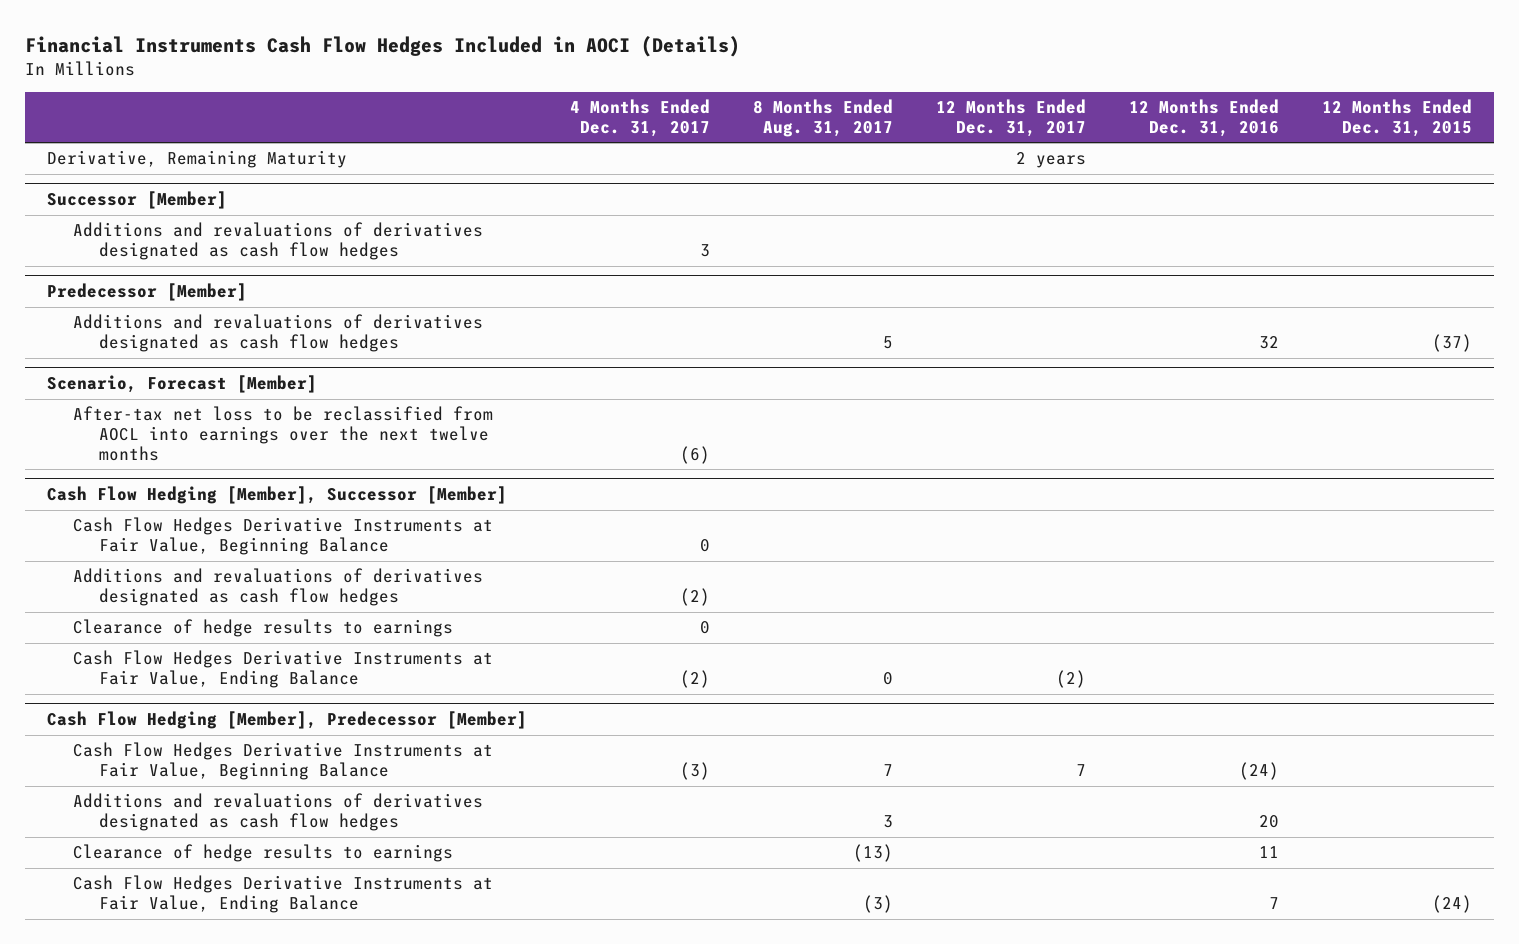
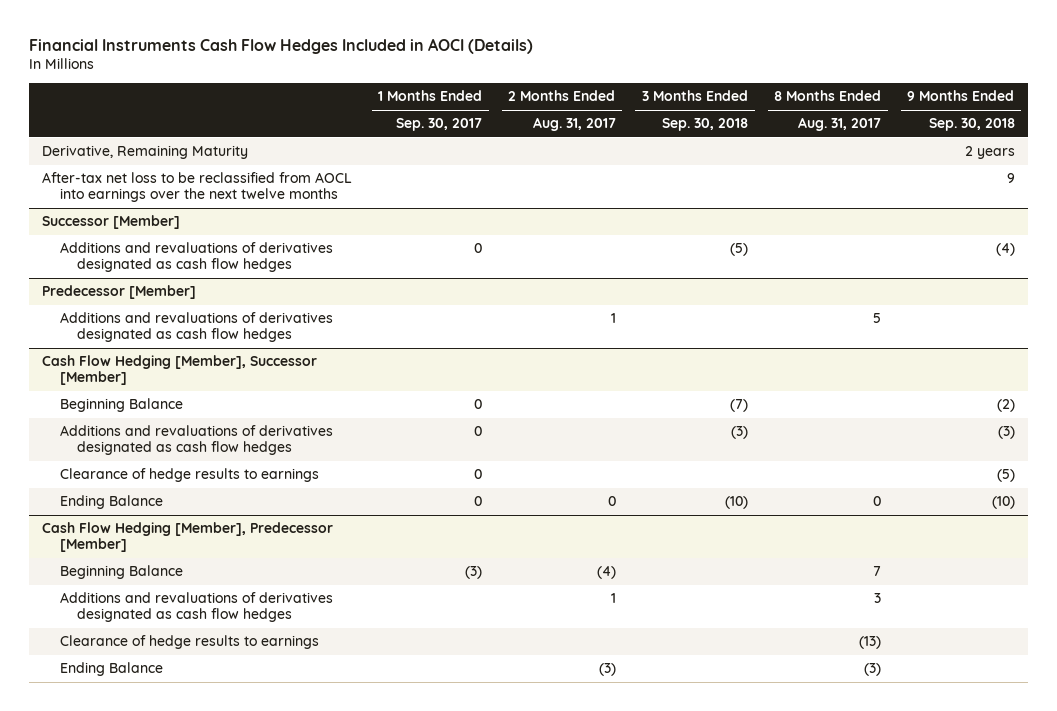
- | 4 Months Ended Dec. 31, 2017 | 8 Months Ended Aug. 31, 2017 | 12 Months Ended Dec. 31, 2017 | 12 Months Ended Dec. 31, 2016 | 12 Months Ended Dec. 31, 2015
+ | 1 Months Ended Sep. 30, 2017 | 2 Months Ended Aug. 31, 2017 | 3 Months Ended Sep. 30, 2018 | 8 Months Ended Aug. 31, 2017 | 9 Months Ended Sep. 30, 2018
+ After-tax net loss to be reclassified from AOCL into earnings over the next twelve months | | | | | 9
- Scenario, Forecast [Member]
- After-tax net loss to be reclassified from AOCL into earnings over the next twelve months | (6) | | | |
@ Cash Flow Hedging [Member], Successor [Member]
- Cash Flow Hedges Derivative Instruments at Fair Value, Beginning Balance | 0 | | | |
+ Beginning Balance | 0 | | (7) | | (2)
- Cash Flow Hedges Derivative Instruments at Fair Value, Ending Balance | (2) | 0 | (2) | |
+ Ending Balance | 0 | 0 | (10) | 0 | (10)
@ Cash Flow Hedging [Member], Predecessor [Member]
- Cash Flow Hedges Derivative Instruments at Fair Value, Beginning Balance | (3) | 7 | 7 | (24) |
+ Beginning Balance | (3) | (4) | | 7 |
- Cash Flow Hedges Derivative Instruments at Fair Value, Ending Balance | | (3) | | 7 | (24)
+ Ending Balance | | (3) | | (3) |

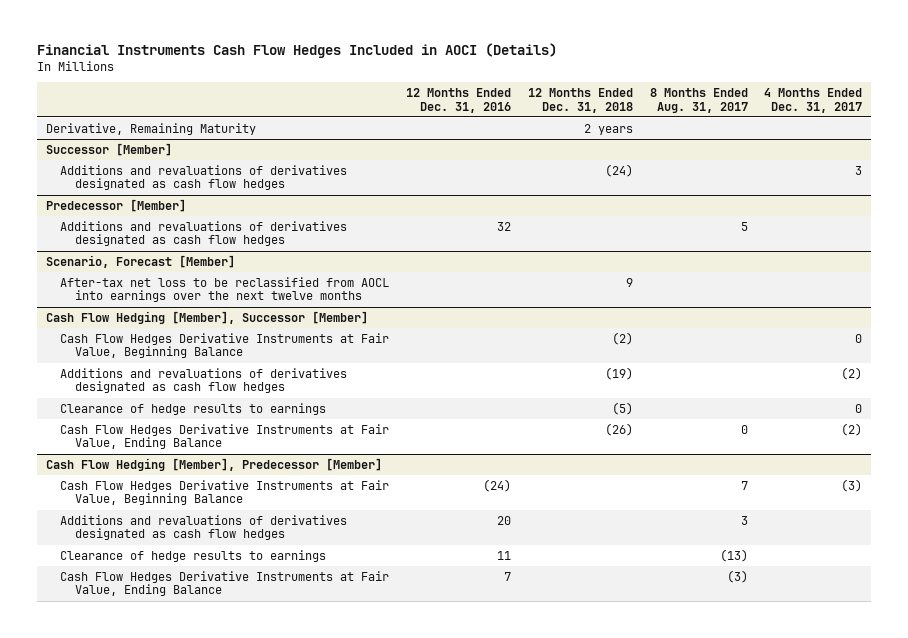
- | 1 Months Ended Sep. 30, 2017 | 2 Months Ended Aug. 31, 2017 | 3 Months Ended Sep. 30, 2018 | 8 Months Ended Aug. 31, 2017 | 9 Months Ended Sep. 30, 2018
+ | 12 Months Ended Dec. 31, 2016 | 12 Months Ended Dec. 31, 2018 | 8 Months Ended Aug. 31, 2017 | 4 Months Ended Dec. 31, 2017
- After-tax net loss to be reclassified from AOCL into earnings over the next twelve months | | | | | 9
+ Scenario, Forecast [Member]
+ After-tax net loss to be reclassified from AOCL into earnings over the next twelve months | | 9 | |
@ Cash Flow Hedging [Member], Successor [Member]
- Beginning Balance | 0 | | (7) | | (2)
+ Cash Flow Hedges Derivative Instruments at Fair Value, Beginning Balance | | (2) | | 0
- Ending Balance | 0 | 0 | (10) | 0 | (10)
+ Cash Flow Hedges Derivative Instruments at Fair Value, Ending Balance | | (26) | 0 | (2)
@ Cash Flow Hedging [Member], Predecessor [Member]
- Beginning Balance | (3) | (4) | | 7 |
+ Cash Flow Hedges Derivative Instruments at Fair Value, Beginning Balance | (24) | | 7 | (3)
- Ending Balance | | (3) | | (3) |
+ Cash Flow Hedges Derivative Instruments at Fair Value, Ending Balance | 7 | | (3) |

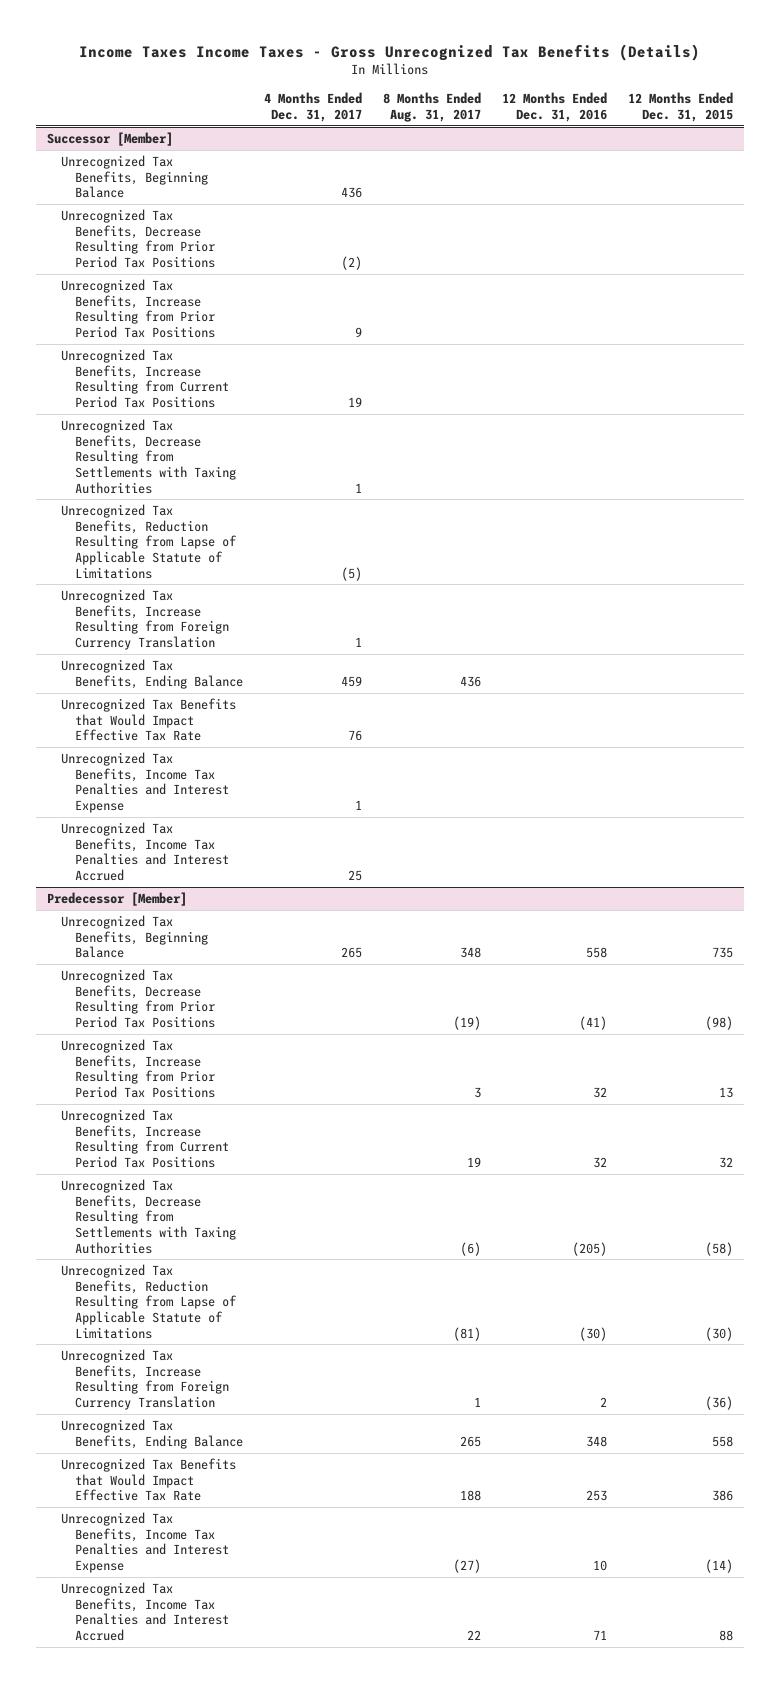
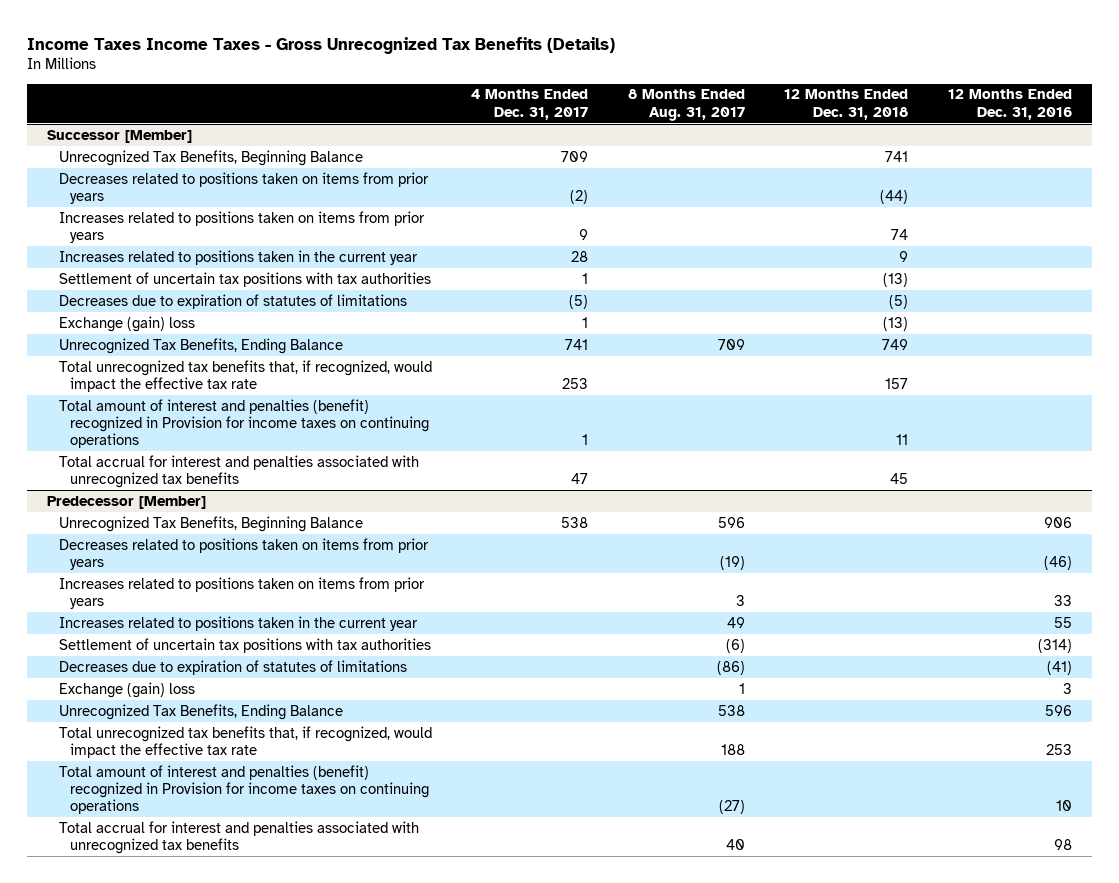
- | 4 Months Ended Dec. 31, 2017 | 8 Months Ended Aug. 31, 2017 | 12 Months Ended Dec. 31, 2016 | 12 Months Ended Dec. 31, 2015
+ | 4 Months Ended Dec. 31, 2017 | 8 Months Ended Aug. 31, 2017 | 12 Months Ended Dec. 31, 2018 | 12 Months Ended Dec. 31, 2016
@ Successor [Member]
- Unrecognized Tax Benefits, Beginning Balance | 436 | | |
- Unrecognized Tax Benefits, Decrease Resulting from Prior Period Tax Positions | (2) | | |
- Unrecognized Tax Benefits, Increase Resulting from Prior Period Tax Positions | 9 | | |
- Unrecognized Tax Benefits, Increase Resulting from Current Period Tax Positions | 19 | | |
- Unrecognized Tax Benefits, Decrease Resulting from Settlements with Taxing Authorities | 1 | | |
- Unrecognized Tax Benefits, Reduction Resulting from Lapse of Applicable Statute of Limitations | (5) | | |
- Unrecognized Tax Benefits, Increase Resulting from Foreign Currency Translation | 1 | | |
- Unrecognized Tax Benefits, Ending Balance | 459 | 436 | |
- Unrecognized Tax Benefits that Would Impact Effective Tax Rate | 76 | | |
- Unrecognized Tax Benefits, Income Tax Penalties and Interest Expense | 1 | | |
- Unrecognized Tax Benefits, Income Tax Penalties and Interest Accrued | 25 | | |
+ Unrecognized Tax Benefits, Beginning Balance | 709 | | 741 |
+ Decreases related to positions taken on items from prior years | (2) | | (44) |
+ Increases related to positions taken on items from prior years | 9 | | 74 |
+ Increases related to positions taken in the current year | 28 | | 9 |
+ Settlement of uncertain tax positions with tax authorities | 1 | | (13) |
+ Decreases due to expiration of statutes of limitations | (5) | | (5) |
+ Exchange (gain) loss | 1 | | (13) |
+ Unrecognized Tax Benefits, Ending Balance | 741 | 709 | 749 |
+ Total unrecognized tax benefits that, if recognized, would impact the effective tax rate | 253 | | 157 |
+ Total amount of interest and penalties (benefit) recognized in Provision for income taxes on continuing operations | 1 | | 11 |
+ Total accrual for interest and penalties associated with unrecognized tax benefits | 47 | | 45 |
@ Predecessor [Member]
- Unrecognized Tax Benefits, Beginning Balance | 265 | 348 | 558 | 735
- Unrecognized Tax Benefits, Decrease Resulting from Prior Period Tax Positions | | (19) | (41) | (98)
- Unrecognized Tax Benefits, Increase Resulting from Prior Period Tax Positions | | 3 | 32 | 13
- Unrecognized Tax Benefits, Increase Resulting from Current Period Tax Positions | | 19 | 32 | 32
- Unrecognized Tax Benefits, Decrease Resulting from Settlements with Taxing Authorities | | (6) | (205) | (58)
- Unrecognized Tax Benefits, Reduction Resulting from Lapse of Applicable Statute of Limitations | | (81) | (30) | (30)
- Unrecognized Tax Benefits, Increase Resulting from Foreign Currency Translation | | 1 | 2 | (36)
- Unrecognized Tax Benefits, Ending Balance | | 265 | 348 | 558
- Unrecognized Tax Benefits that Would Impact Effective Tax Rate | | 188 | 253 | 386
- Unrecognized Tax Benefits, Income Tax Penalties and Interest Expense | | (27) | 10 | (14)
- Unrecognized Tax Benefits, Income Tax Penalties and Interest Accrued | | 22 | 71 | 88
+ Unrecognized Tax Benefits, Beginning Balance | 538 | 596 | | 906
+ Decreases related to positions taken on items from prior years | | (19) | | (46)
+ Increases related to positions taken on items from prior years | | 3 | | 33
+ Increases related to positions taken in the current year | | 49 | | 55
+ Settlement of uncertain tax positions with tax authorities | | (6) | | (314)
+ Decreases due to expiration of statutes of limitations | | (86) | | (41)
+ Exchange (gain) loss | | 1 | | 3
+ Unrecognized Tax Benefits, Ending Balance | | 538 | | 596
+ Total unrecognized tax benefits that, if recognized, would impact the effective tax rate | | 188 | | 253
+ Total amount of interest and penalties (benefit) recognized in Provision for income taxes on continuing operations | | (27) | | 10
+ Total accrual for interest and penalties associated with unrecognized tax benefits | | 40 | | 98

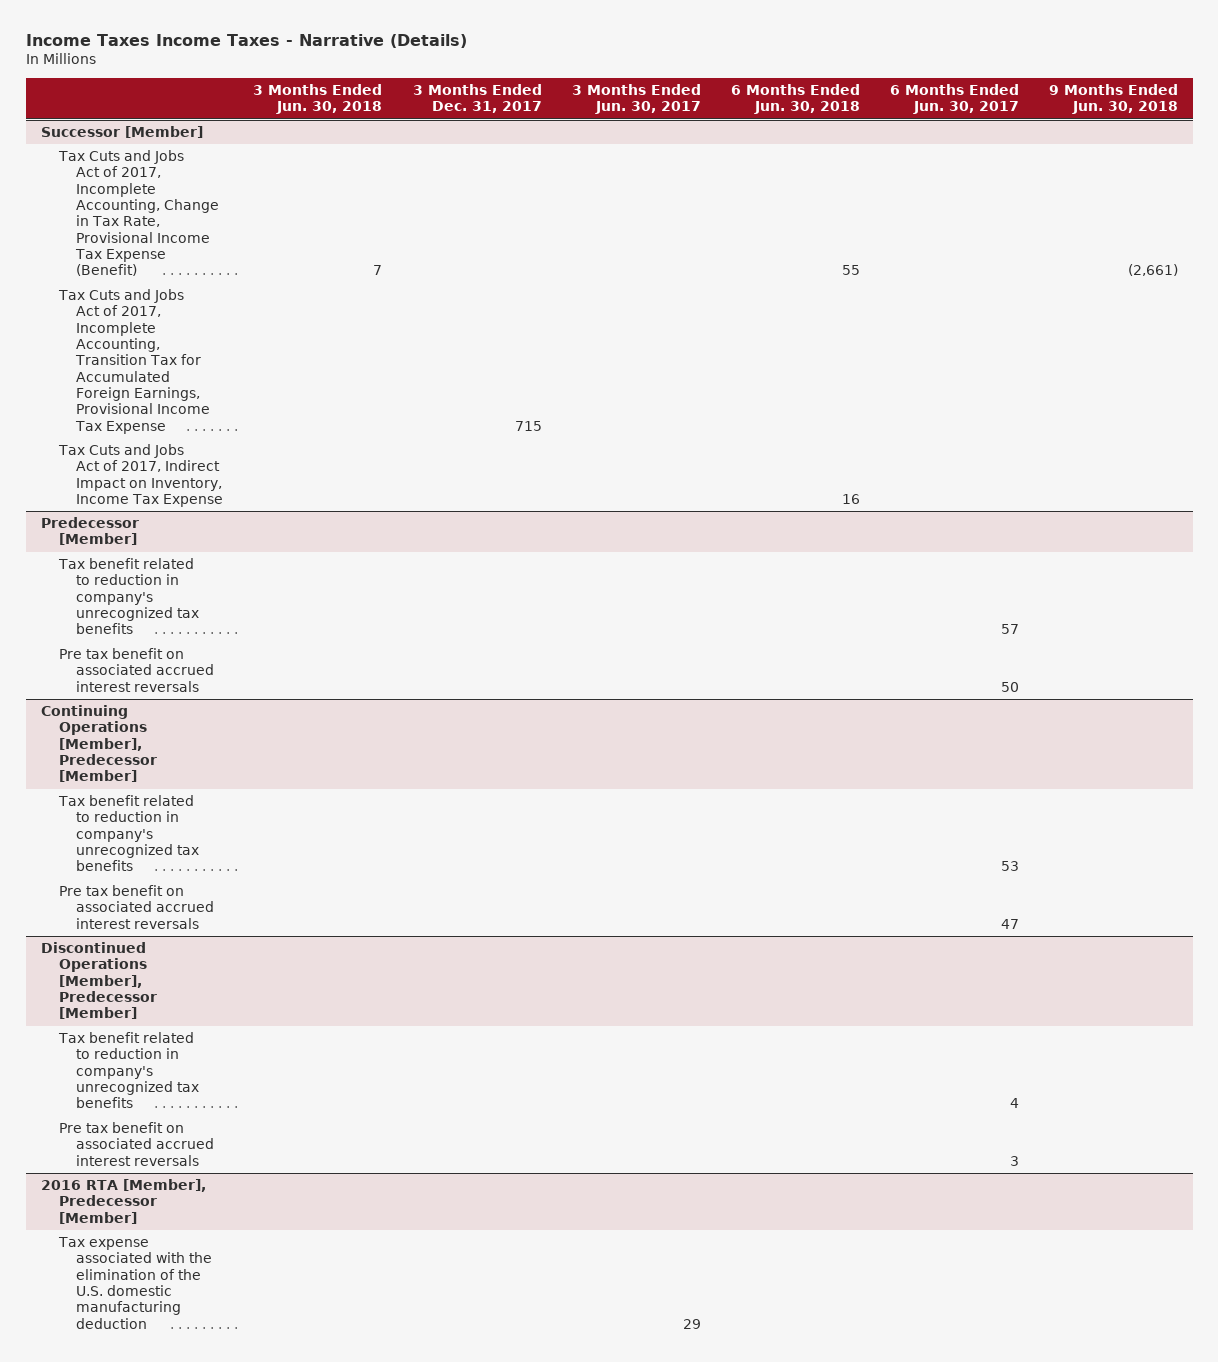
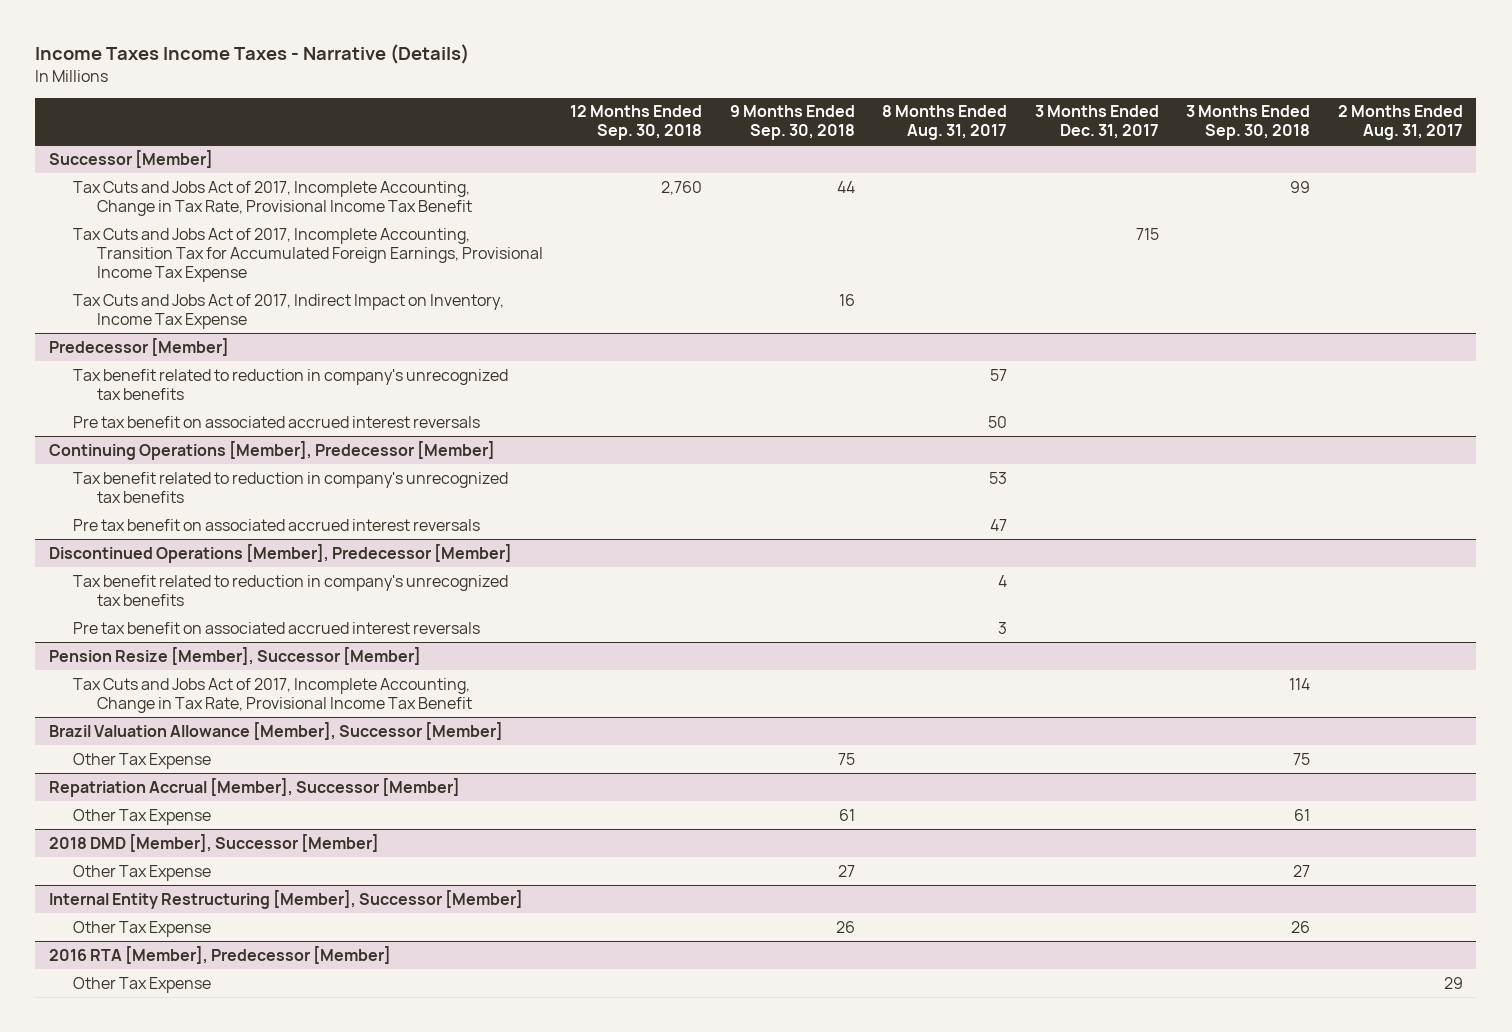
- | 3 Months Ended Jun. 30, 2018 | 3 Months Ended Dec. 31, 2017 | 3 Months Ended Jun. 30, 2017 | 6 Months Ended Jun. 30, 2018 | 6 Months Ended Jun. 30, 2017 | 9 Months Ended Jun. 30, 2018
+ | 12 Months Ended Sep. 30, 2018 | 9 Months Ended Sep. 30, 2018 | 8 Months Ended Aug. 31, 2017 | 3 Months Ended Dec. 31, 2017 | 3 Months Ended Sep. 30, 2018 | 2 Months Ended Aug. 31, 2017
@ Successor [Member]
- Tax Cuts and Jobs Act of 2017, Incomplete Accounting, Change in Tax Rate, Provisional Income Tax Expense (Benefit) | 7 | | | 55 | | (2,661)
+ Tax Cuts and Jobs Act of 2017, Incomplete Accounting, Change in Tax Rate, Provisional Income Tax Benefit | 2,760 | 44 | | | 99 |
+ Pension Resize [Member], Successor [Member]
+ Tax Cuts and Jobs Act of 2017, Incomplete Accounting, Change in Tax Rate, Provisional Income Tax Benefit | | | | | 114 |
+ Brazil Valuation Allowance [Member], Successor [Member]
+ Other Tax Expense | | 75 | | | 75 |
+ Repatriation Accrual [Member], Successor [Member]
+ Other Tax Expense | | 61 | | | 61 |
+ 2018 DMD [Member], Successor [Member]
+ Other Tax Expense | | 27 | | | 27 |
+ Internal Entity Restructuring [Member], Successor [Member]
+ Other Tax Expense | | 26 | | | 26 |
@ 2016 RTA [Member], Predecessor [Member]
- Tax expense associated with the elimination of the U.S. domestic manufacturing deduction | | | 29 | | |
+ Other Tax Expense | | | | | | 29

